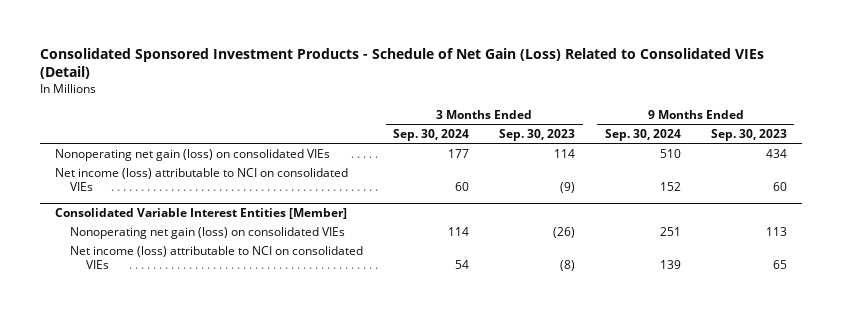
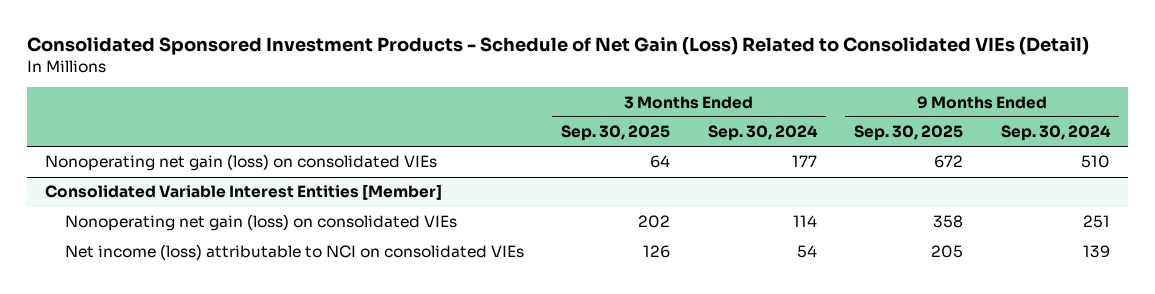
- | 3 Months Ended Sep. 30, 2024 | 3 Months Ended Sep. 30, 2023 | 9 Months Ended Sep. 30, 2024 | 9 Months Ended Sep. 30, 2023
+ | 3 Months Ended Sep. 30, 2025 | 3 Months Ended Sep. 30, 2024 | 9 Months Ended Sep. 30, 2025 | 9 Months Ended Sep. 30, 2024
- Net income (loss) attributable to NCI on consolidated VIEs | 60 | (9) | 152 | 60

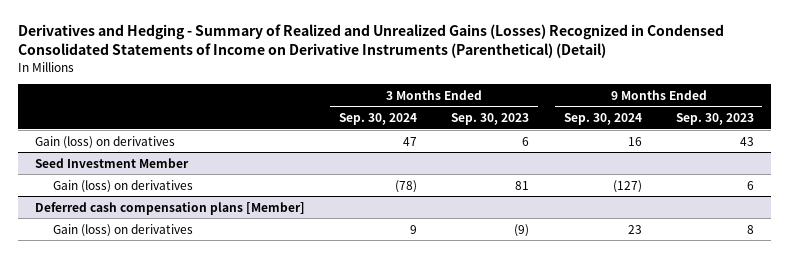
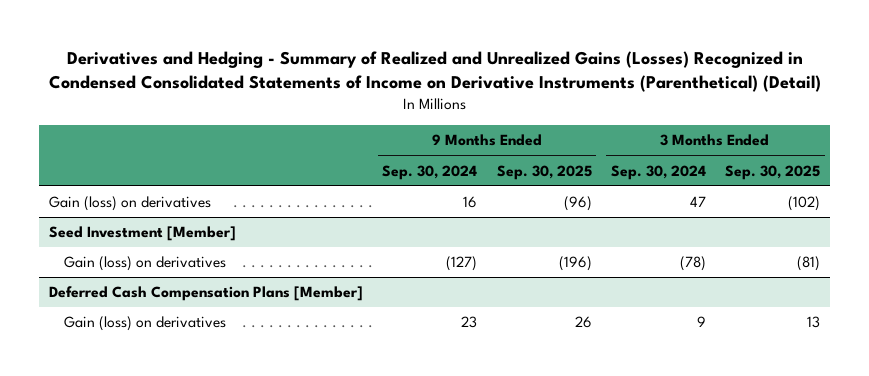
- | 3 Months Ended Sep. 30, 2024 | 3 Months Ended Sep. 30, 2023 | 9 Months Ended Sep. 30, 2024 | 9 Months Ended Sep. 30, 2023
+ | 9 Months Ended Sep. 30, 2024 | 9 Months Ended Sep. 30, 2025 | 3 Months Ended Sep. 30, 2024 | 3 Months Ended Sep. 30, 2025
- Seed Investment Member
+ Seed Investment [Member]
- Deferred cash compensation plans [Member]
+ Deferred Cash Compensation Plans [Member]

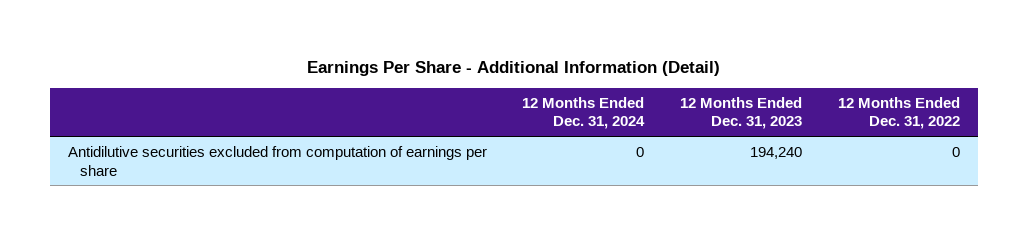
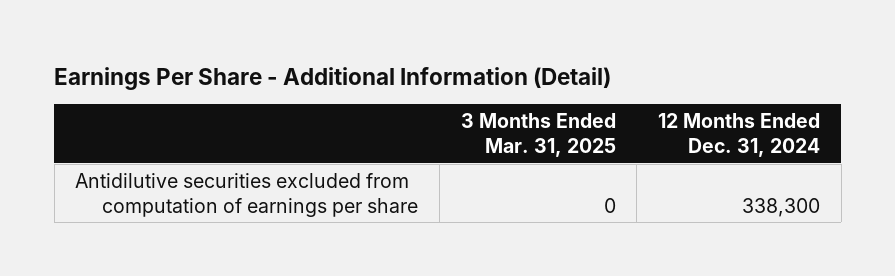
- | 12 Months Ended Dec. 31, 2024 | 12 Months Ended Dec. 31, 2023 | 12 Months Ended Dec. 31, 2022
+ | 3 Months Ended Mar. 31, 2025 | 12 Months Ended Dec. 31, 2024
- Antidilutive securities excluded from computation of earnings per share | 0 | 194,240 | 0
+ Antidilutive securities excluded from computation of earnings per share | 0 | 338,300

